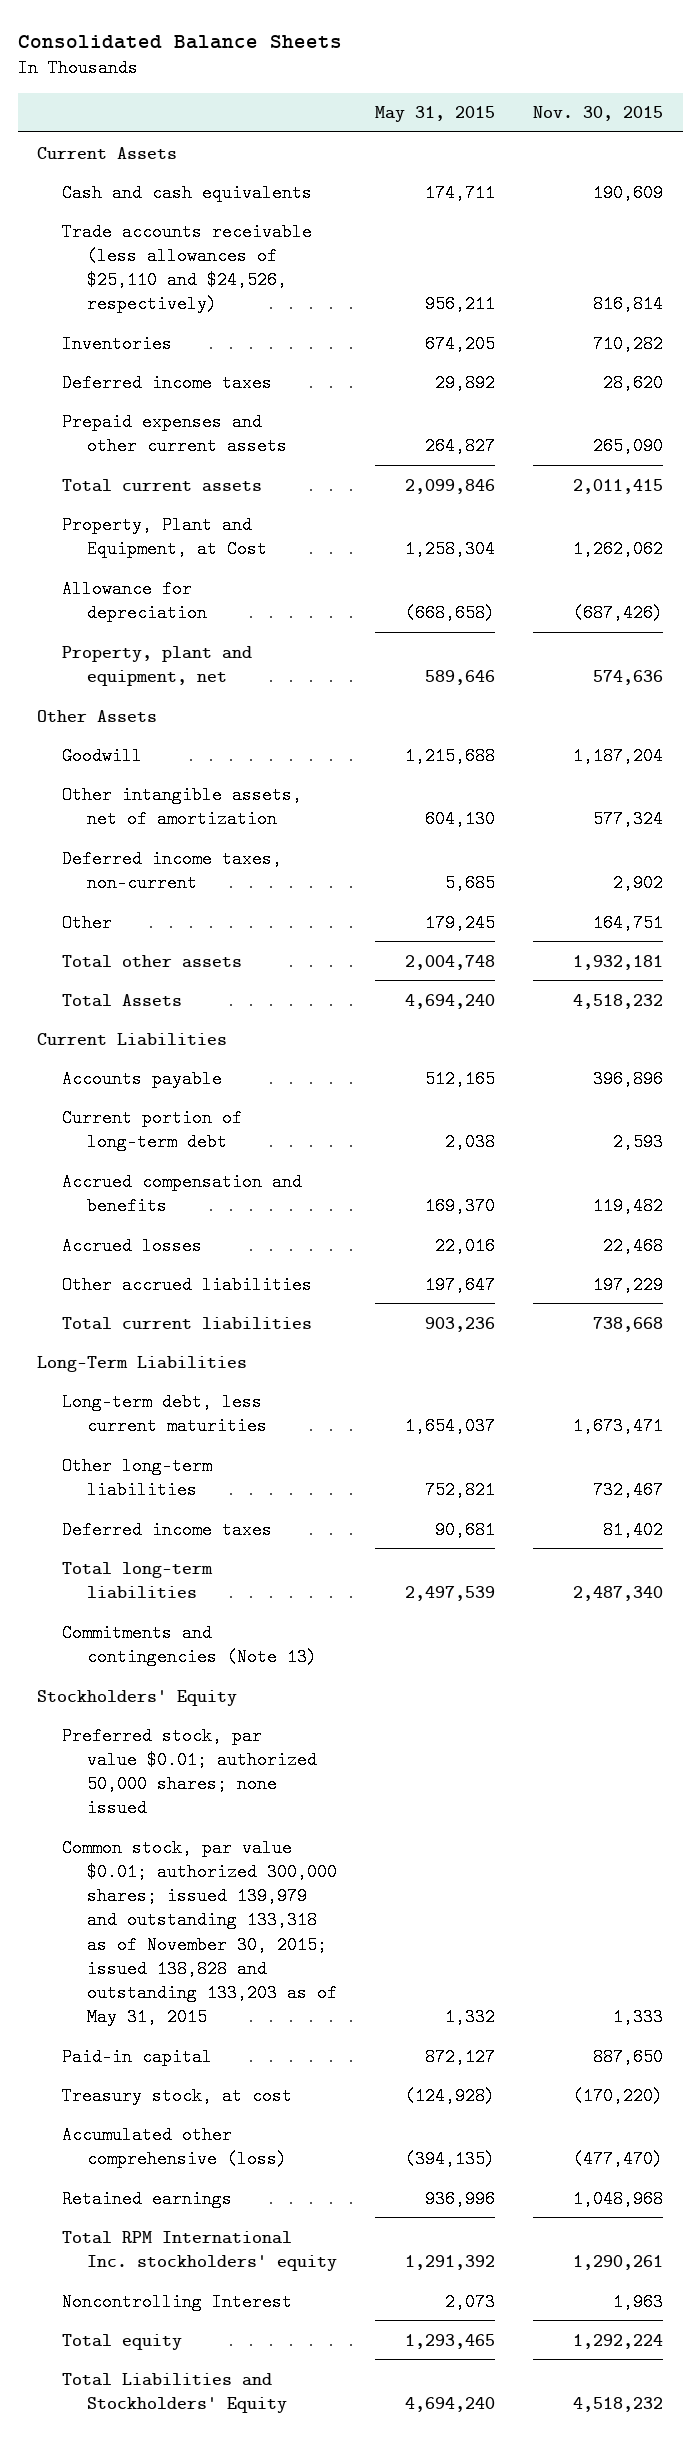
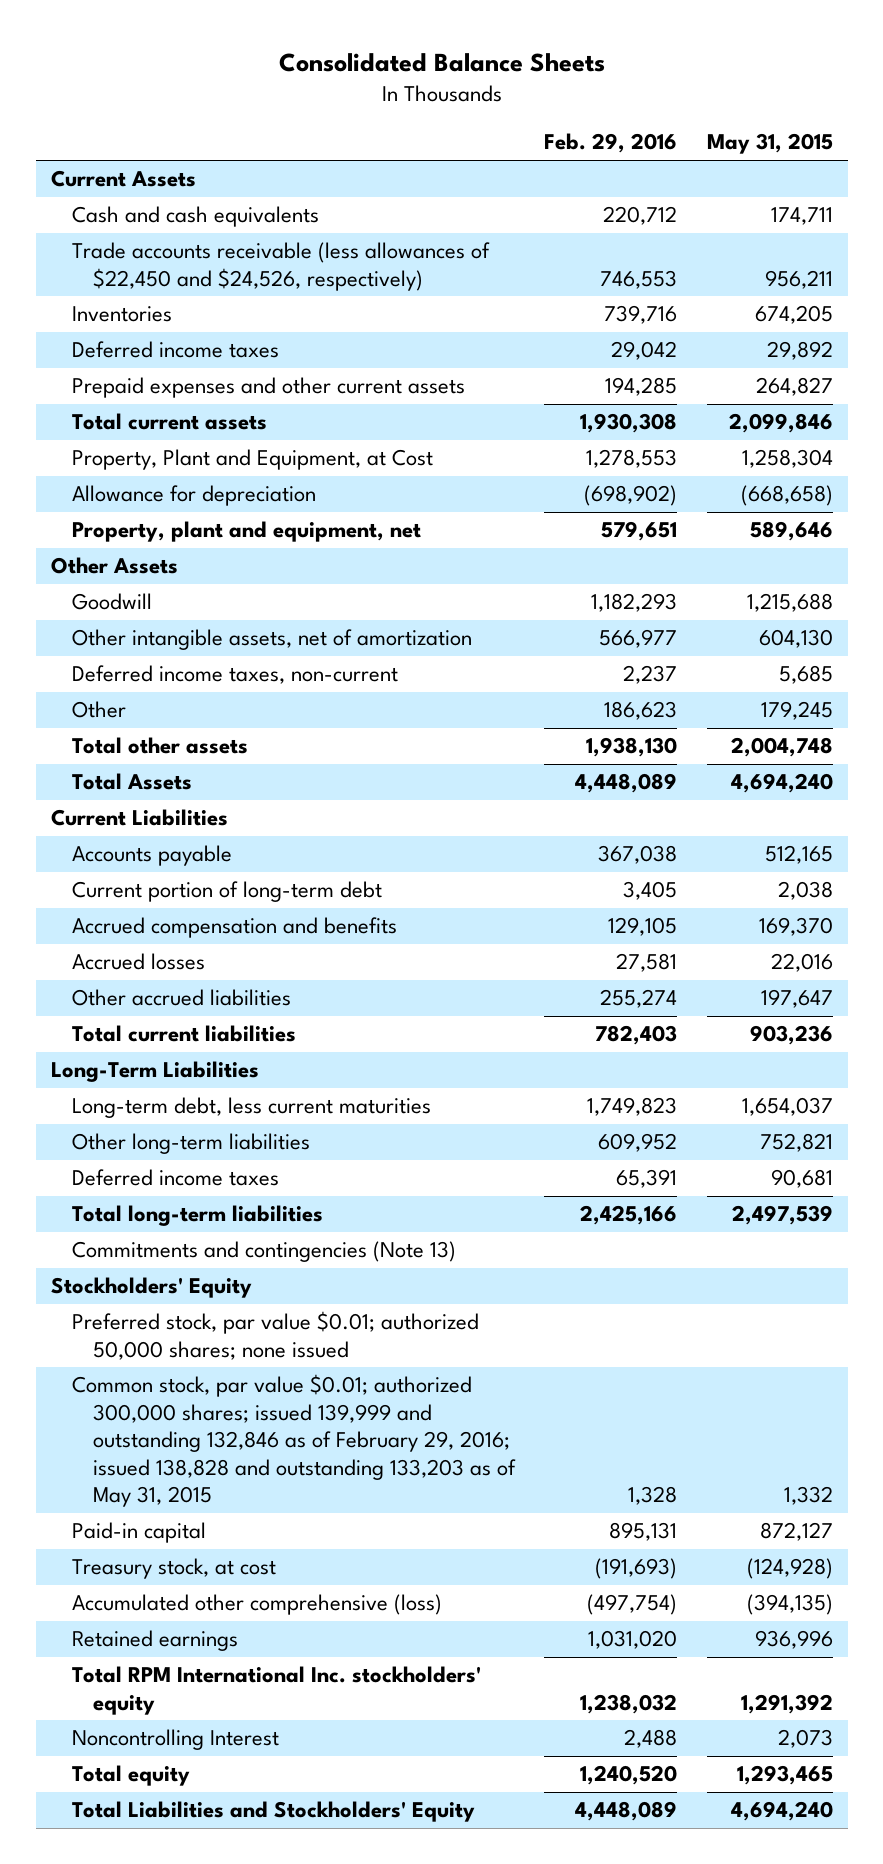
- | May 31, 2015 | Nov. 30, 2015
+ | Feb. 29, 2016 | May 31, 2015
- Trade accounts receivable (less allowances of $25,110 and $24,526, respectively) | 956,211 | 816,814
+ Trade accounts receivable (less allowances of $22,450 and $24,526, respectively) | 746,553 | 956,211
- Common stock, par value $0.01; authorized 300,000 shares; issued 139,979 and outstanding 133,318 as of November 30, 2015; issued 138,828 and outstanding 133,203 as of May 31, 2015 | 1,332 | 1,333
+ Common stock, par value $0.01; authorized 300,000 shares; issued 139,999 and outstanding 132,846 as of February 29, 2016; issued 138,828 and outstanding 133,203 as of May 31, 2015 | 1,328 | 1,332

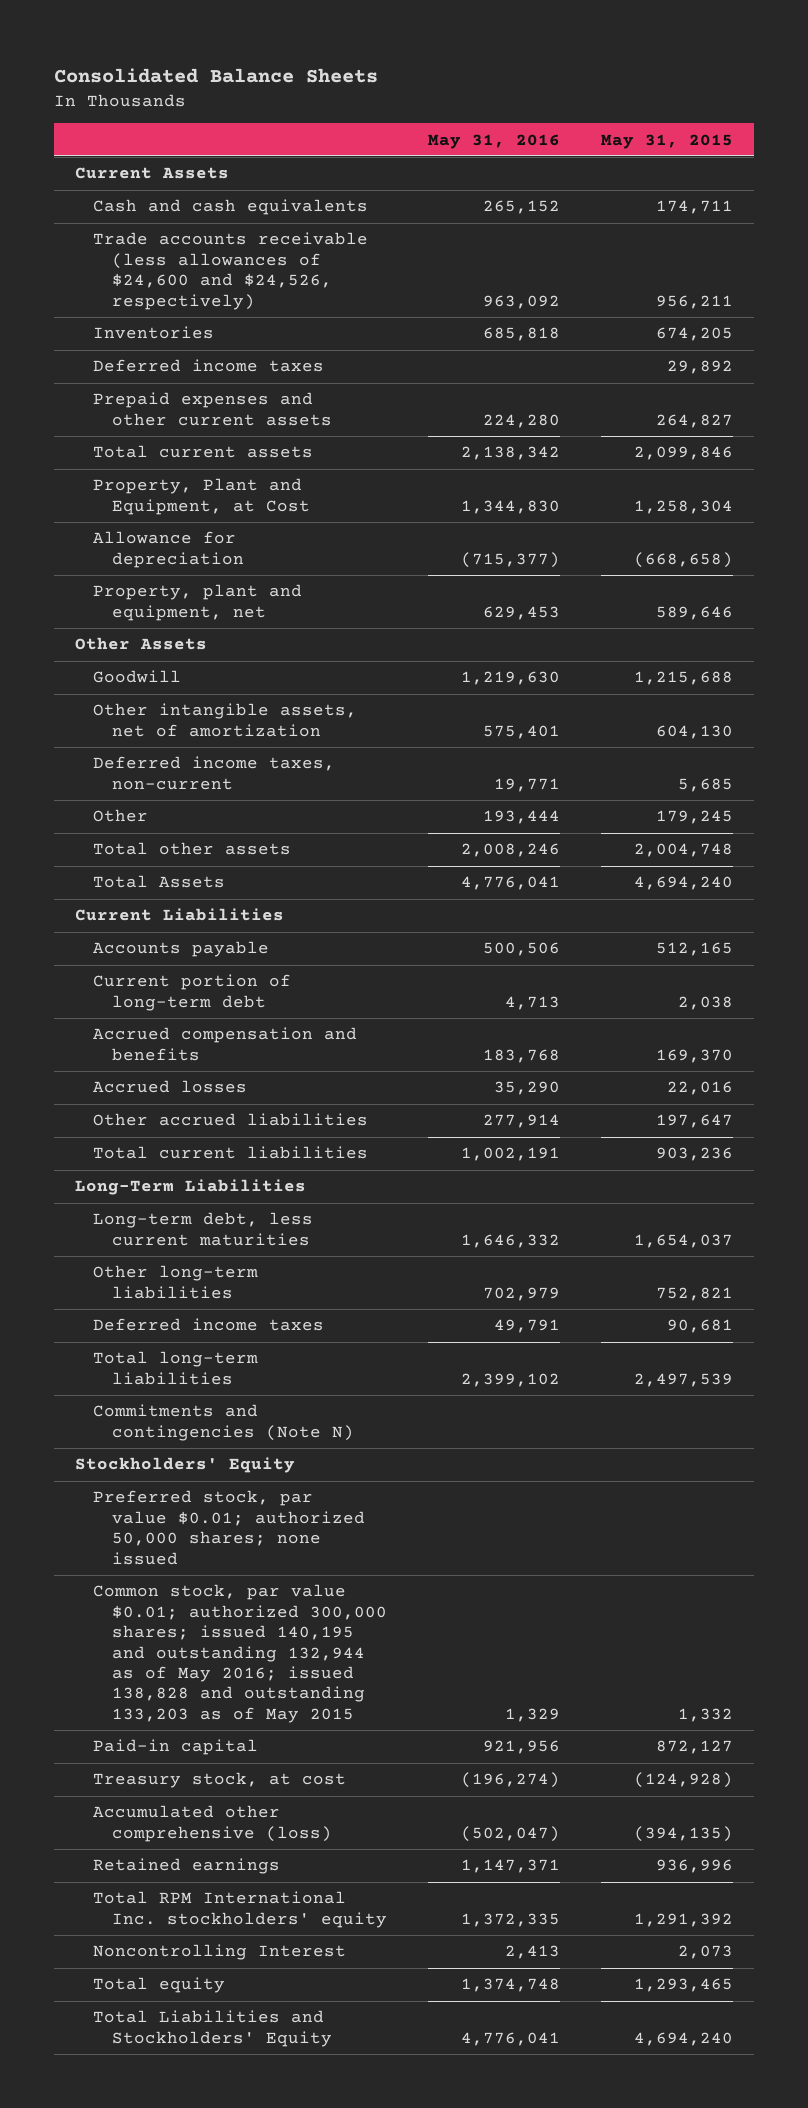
- | Feb. 29, 2016 | May 31, 2015
+ | May 31, 2016 | May 31, 2015
- Trade accounts receivable (less allowances of $22,450 and $24,526, respectively) | 746,553 | 956,211
+ Trade accounts receivable (less allowances of $24,600 and $24,526, respectively) | 963,092 | 956,211
- Commitments and contingencies (Note 13)
+ Commitments and contingencies (Note N)
- Common stock, par value $0.01; authorized 300,000 shares; issued 139,999 and outstanding 132,846 as of February 29, 2016; issued 138,828 and outstanding 133,203 as of May 31, 2015 | 1,328 | 1,332
+ Common stock, par value $0.01; authorized 300,000 shares; issued 140,195 and outstanding 132,944 as of May 2016; issued 138,828 and outstanding 133,203 as of May 2015 | 1,329 | 1,332

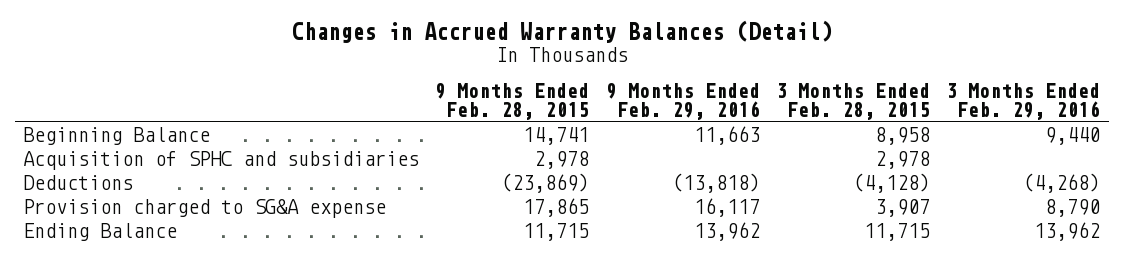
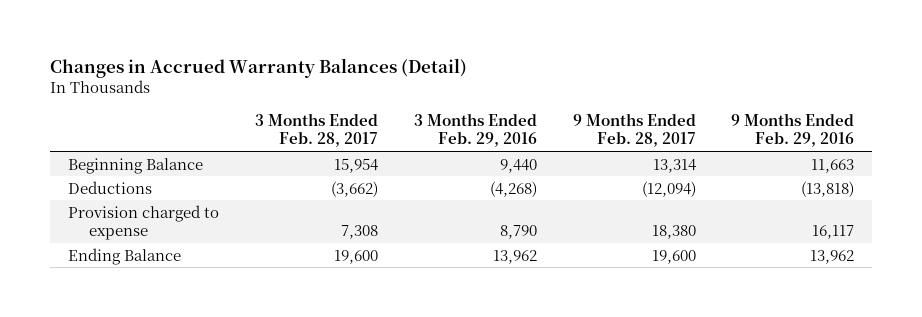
- | 9 Months Ended Feb. 28, 2015 | 9 Months Ended Feb. 29, 2016 | 3 Months Ended Feb. 28, 2015 | 3 Months Ended Feb. 29, 2016
+ | 3 Months Ended Feb. 28, 2017 | 3 Months Ended Feb. 29, 2016 | 9 Months Ended Feb. 28, 2017 | 9 Months Ended Feb. 29, 2016
- Acquisition of SPHC and subsidiaries | 2,978 | | 2,978 |
- Provision charged to SG&A expense | 17,865 | 16,117 | 3,907 | 8,790
+ Provision charged to expense | 7,308 | 8,790 | 18,380 | 16,117

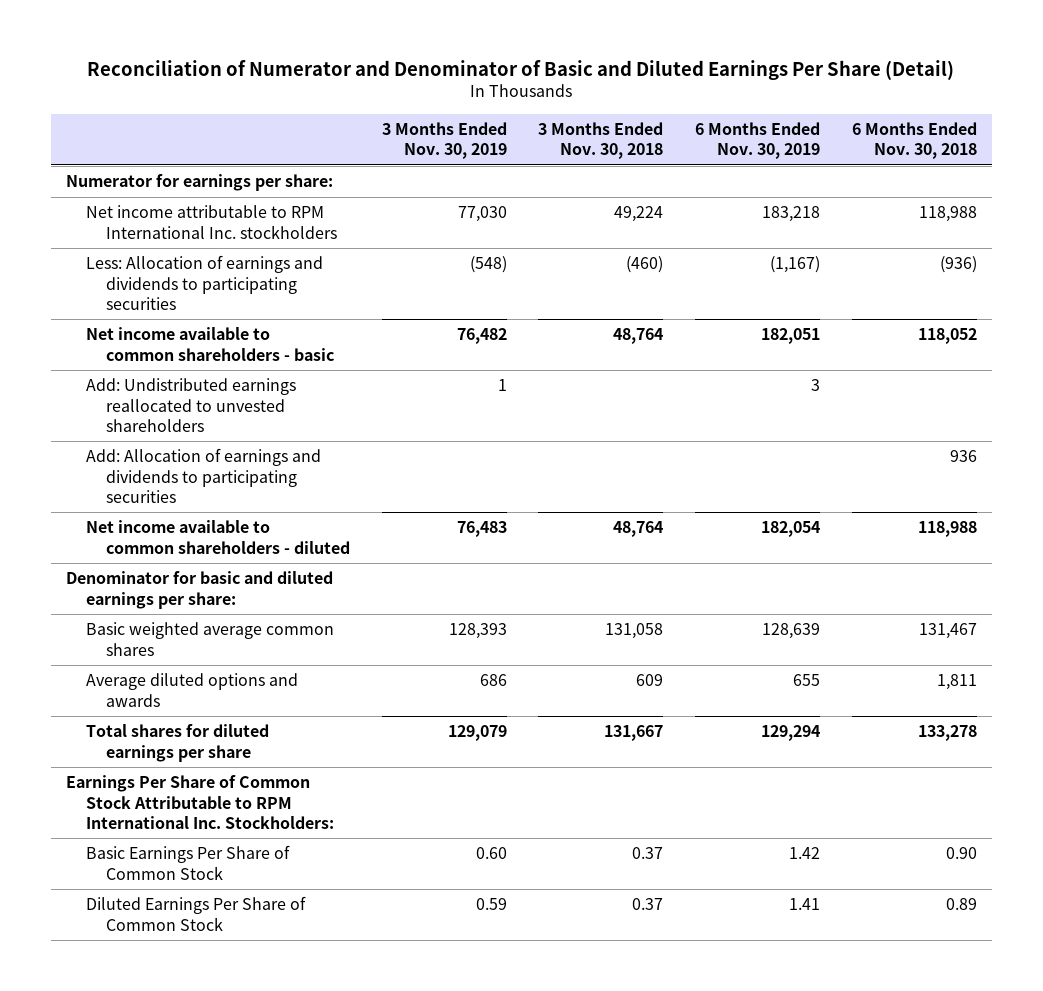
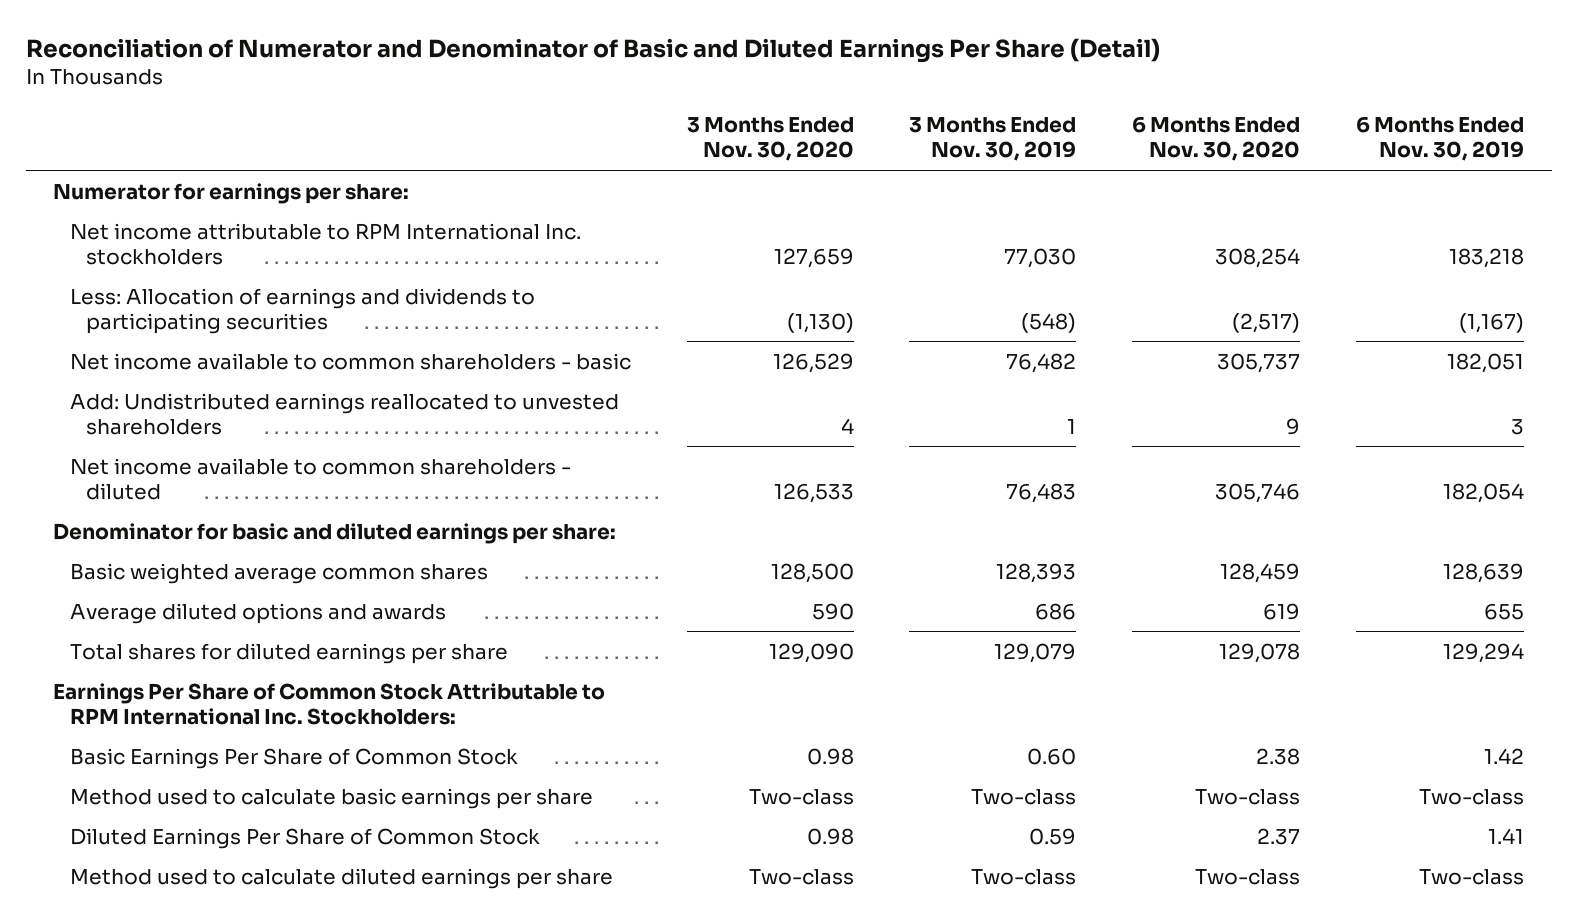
- | 3 Months Ended Nov. 30, 2019 | 3 Months Ended Nov. 30, 2018 | 6 Months Ended Nov. 30, 2019 | 6 Months Ended Nov. 30, 2018
+ | 3 Months Ended Nov. 30, 2020 | 3 Months Ended Nov. 30, 2019 | 6 Months Ended Nov. 30, 2020 | 6 Months Ended Nov. 30, 2019
- Add: Allocation of earnings and dividends to participating securities | | | | 936
+ Method used to calculate basic earnings per share | Two-class | Two-class | Two-class | Two-class
+ Method used to calculate diluted earnings per share | Two-class | Two-class | Two-class | Two-class

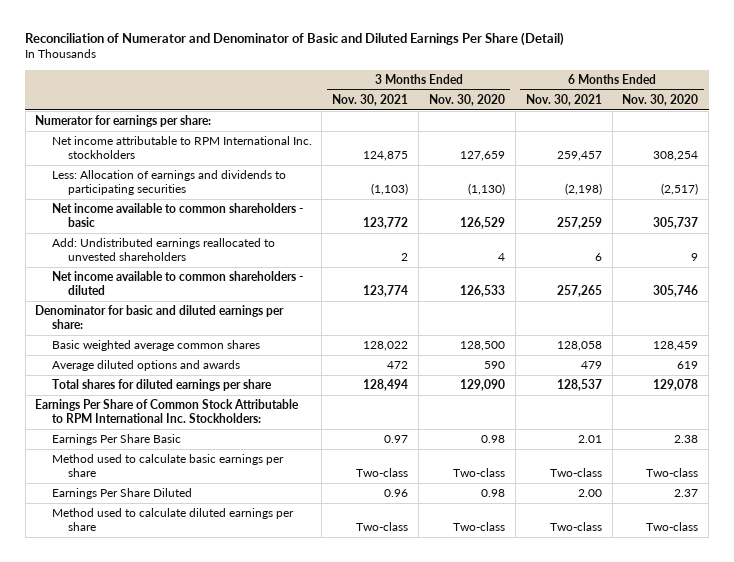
- | 3 Months Ended Nov. 30, 2020 | 3 Months Ended Nov. 30, 2019 | 6 Months Ended Nov. 30, 2020 | 6 Months Ended Nov. 30, 2019
+ | 3 Months Ended Nov. 30, 2021 | 3 Months Ended Nov. 30, 2020 | 6 Months Ended Nov. 30, 2021 | 6 Months Ended Nov. 30, 2020
- Basic Earnings Per Share of Common Stock | 0.98 | 0.60 | 2.38 | 1.42
+ Earnings Per Share Basic | 0.97 | 0.98 | 2.01 | 2.38
- Diluted Earnings Per Share of Common Stock | 0.98 | 0.59 | 2.37 | 1.41
+ Earnings Per Share Diluted | 0.96 | 0.98 | 2.00 | 2.37

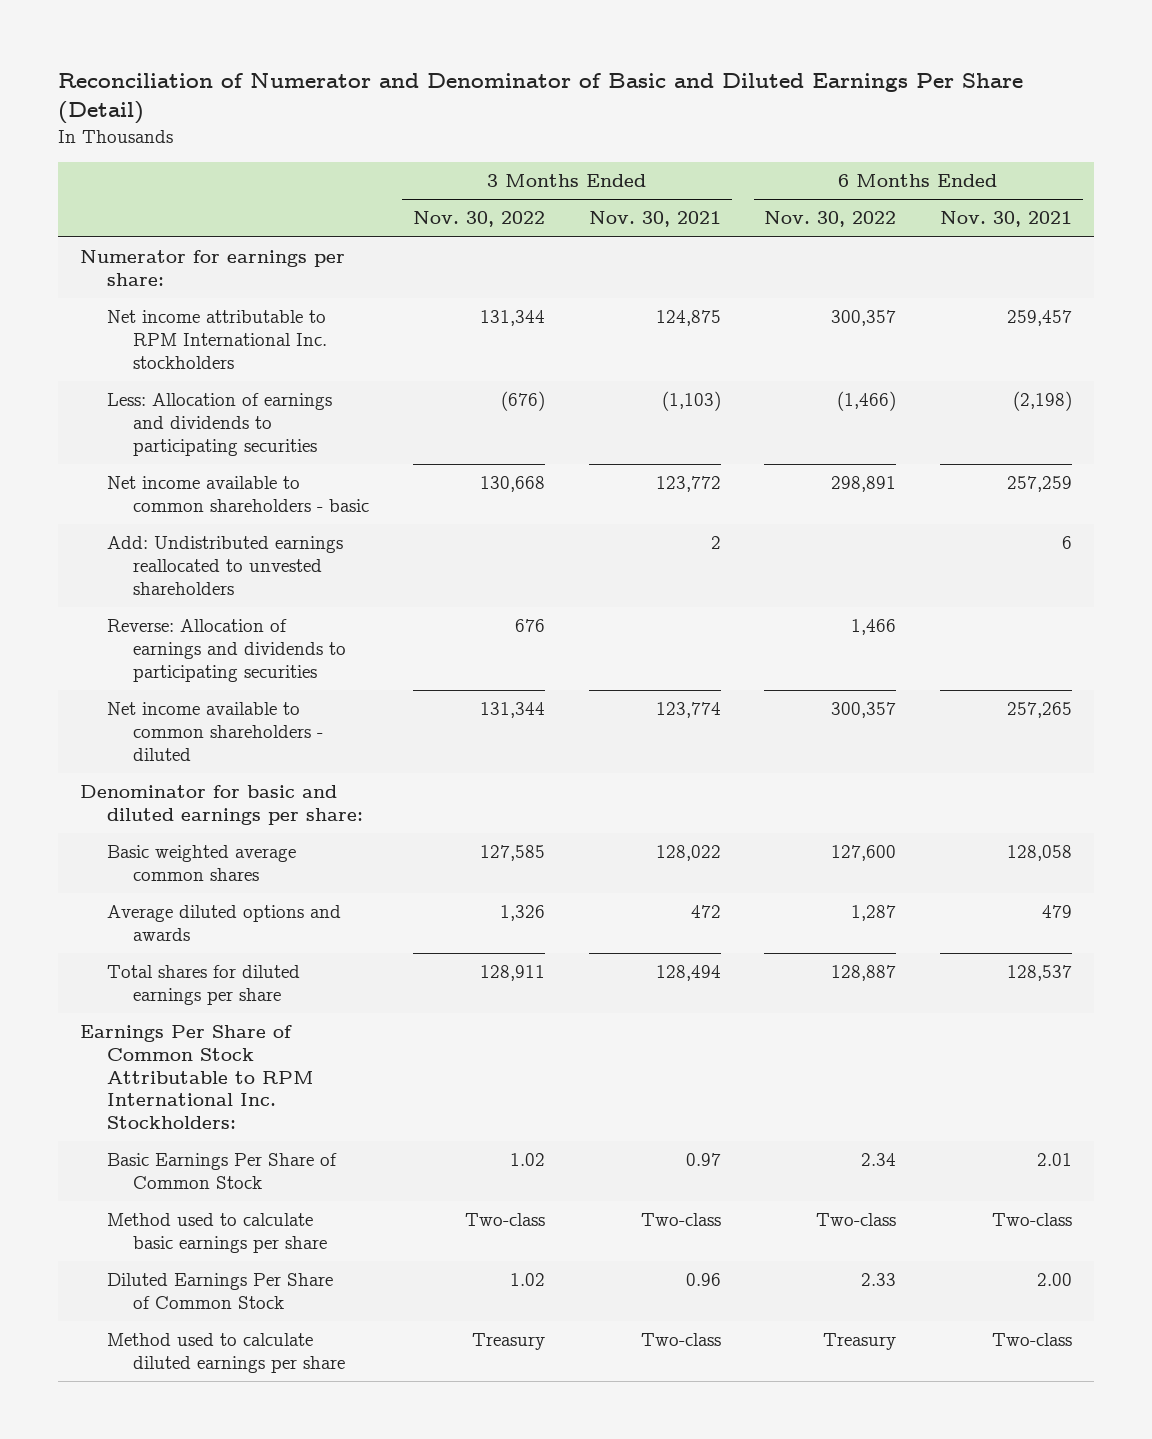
- | 3 Months Ended Nov. 30, 2021 | 3 Months Ended Nov. 30, 2020 | 6 Months Ended Nov. 30, 2021 | 6 Months Ended Nov. 30, 2020
+ | 3 Months Ended Nov. 30, 2022 | 3 Months Ended Nov. 30, 2021 | 6 Months Ended Nov. 30, 2022 | 6 Months Ended Nov. 30, 2021
+ Reverse: Allocation of earnings and dividends to participating securities | 676 | | 1,466 |
- Earnings Per Share Basic | 0.97 | 0.98 | 2.01 | 2.38
+ Basic Earnings Per Share of Common Stock | 1.02 | 0.97 | 2.34 | 2.01
- Earnings Per Share Diluted | 0.96 | 0.98 | 2.00 | 2.37
+ Diluted Earnings Per Share of Common Stock | 1.02 | 0.96 | 2.33 | 2.00

